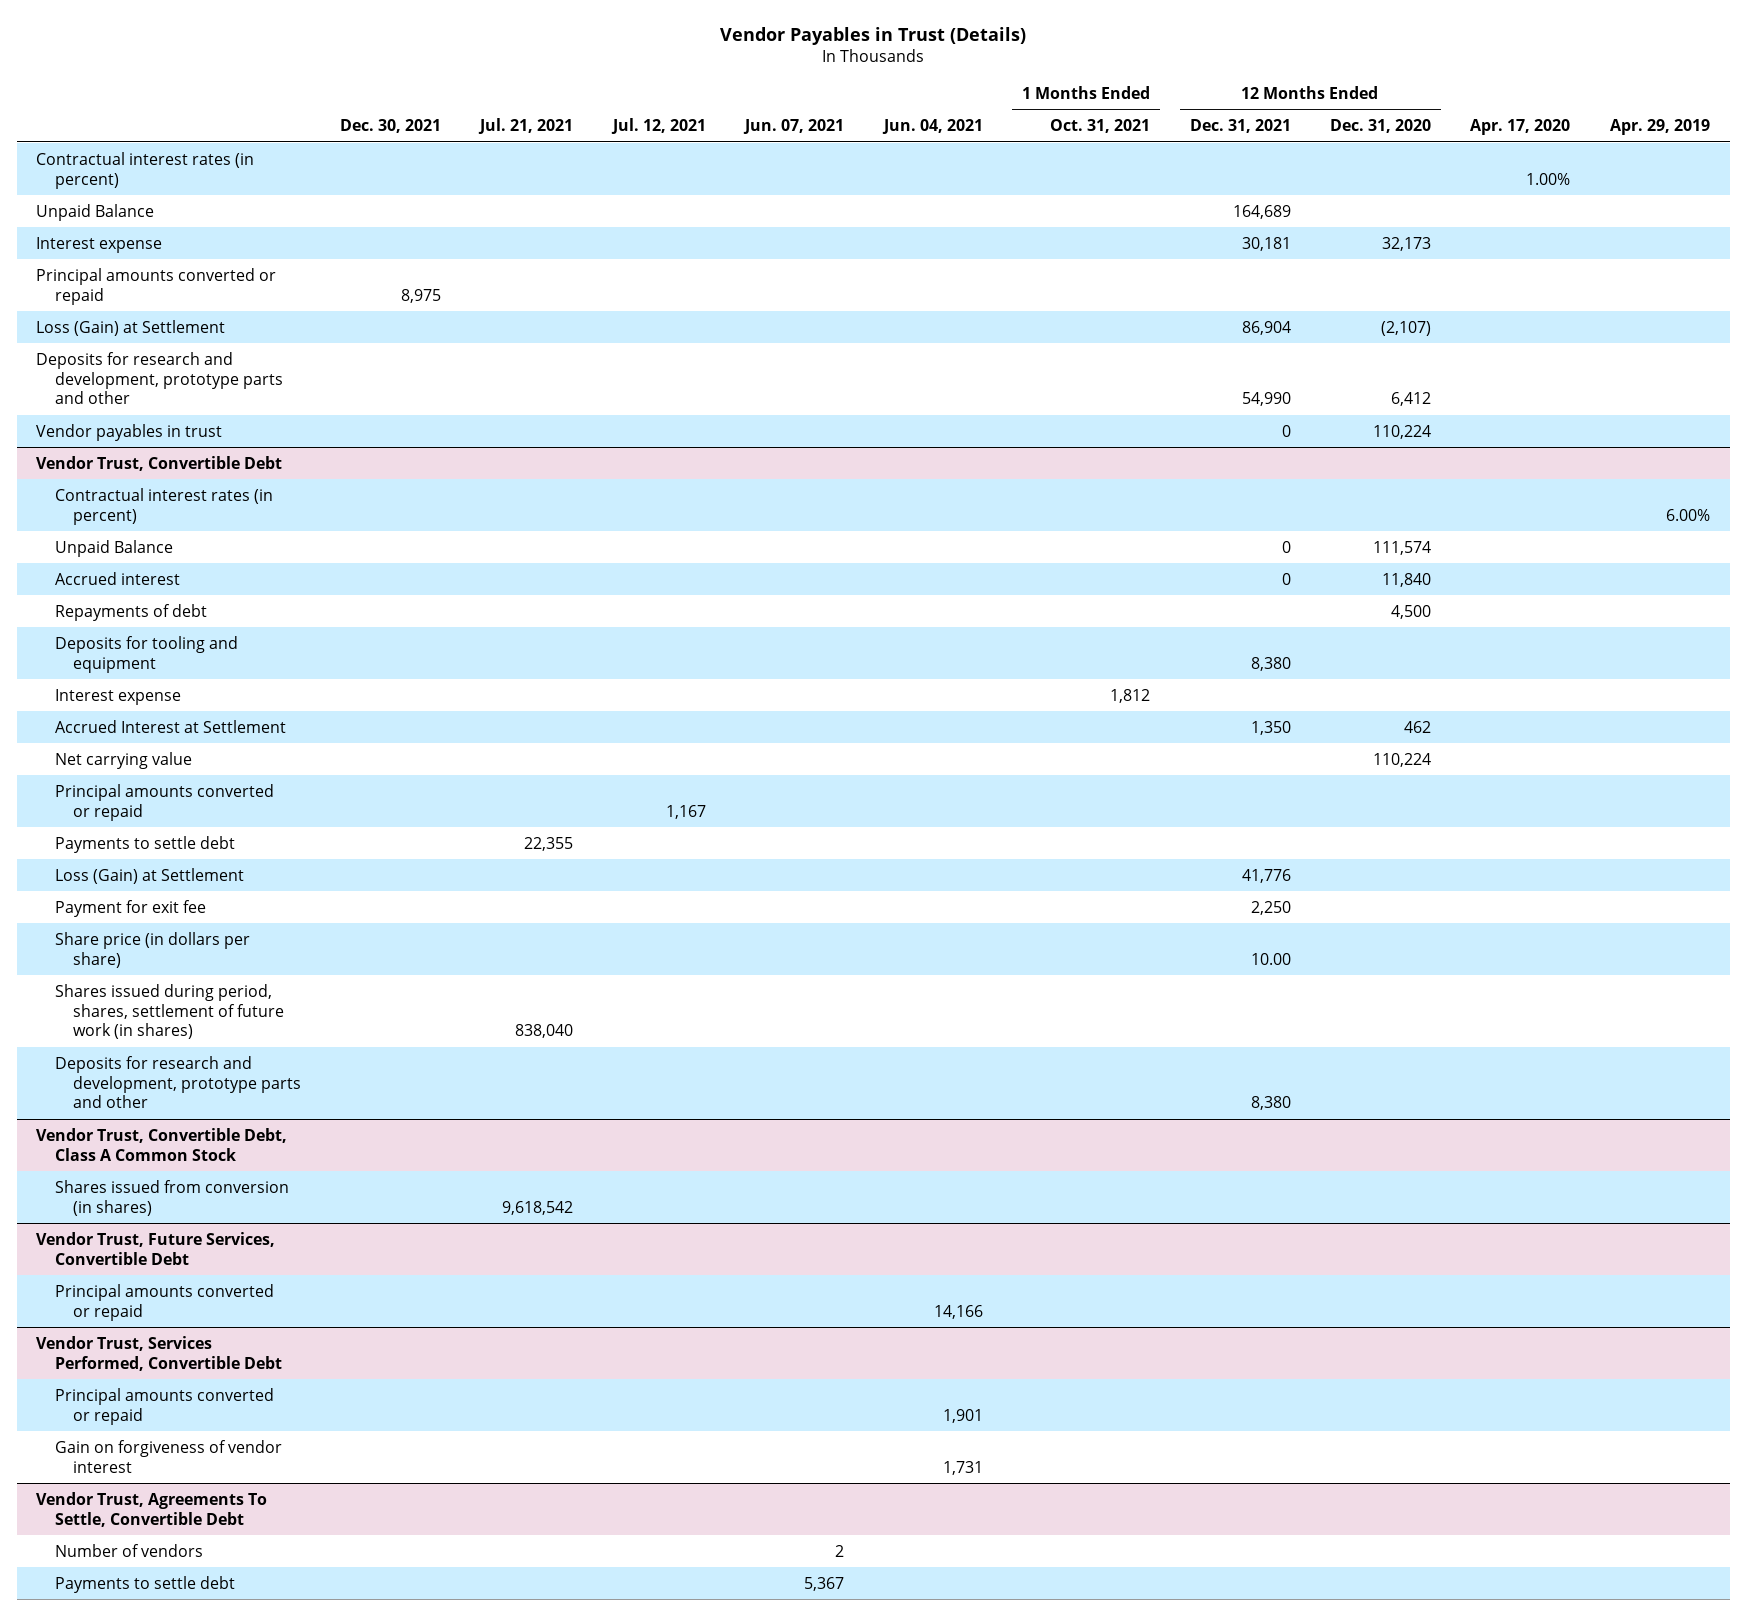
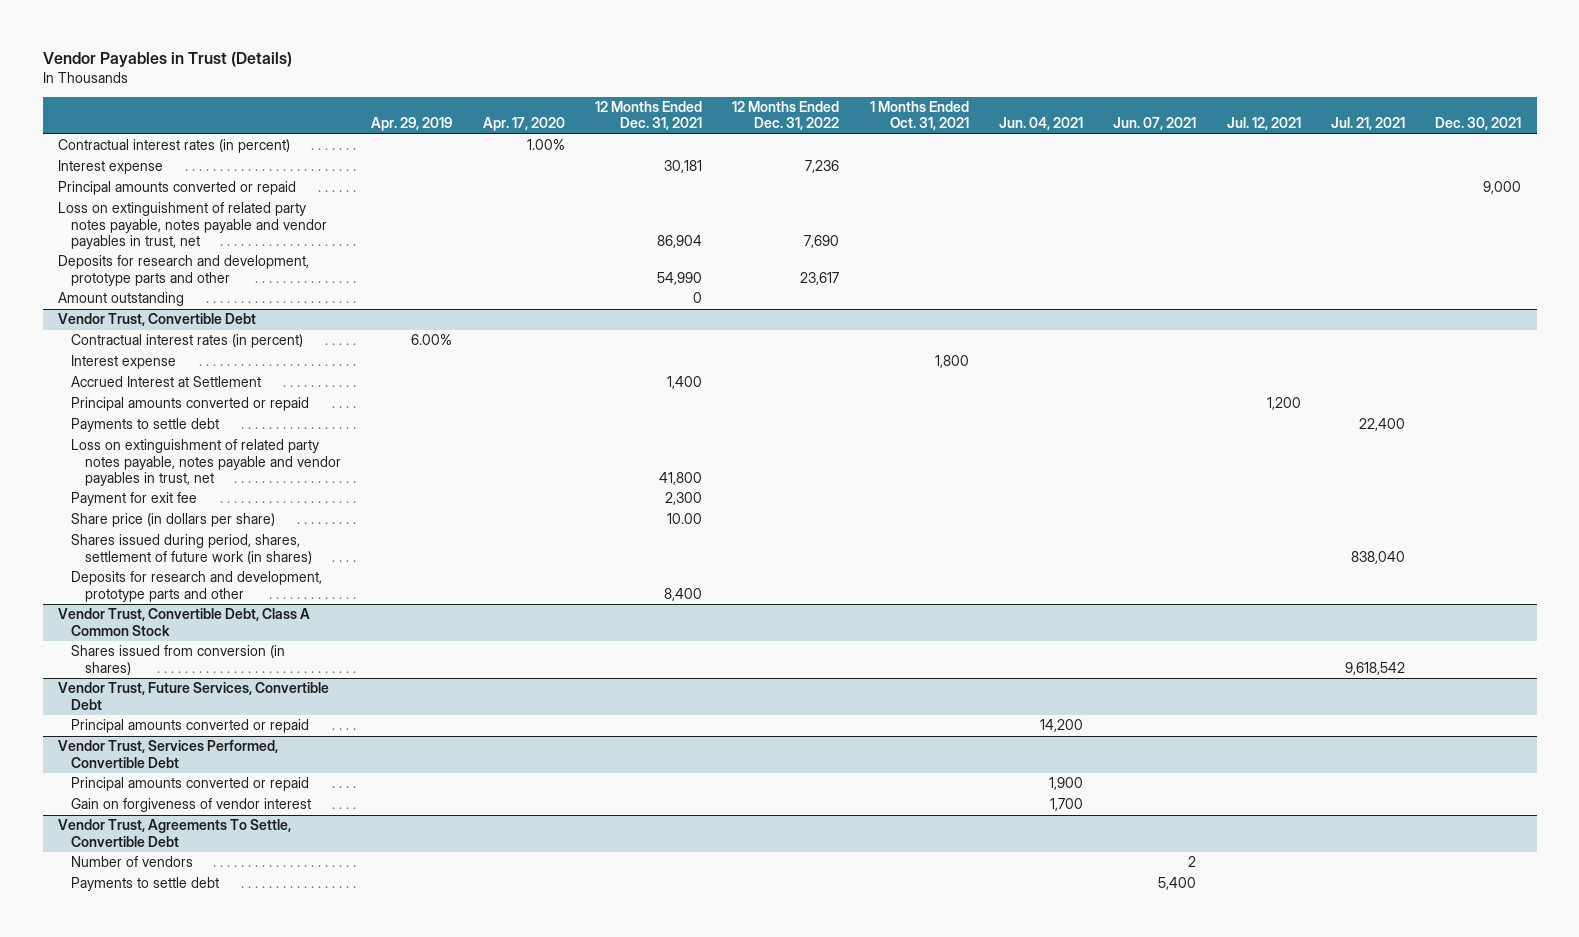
- | Dec. 30, 2021 | Jul. 21, 2021 | Jul. 12, 2021 | Jun. 07, 2021 | Jun. 04, 2021 | 1 Months Ended Oct. 31, 2021 | 12 Months Ended Dec. 31, 2021 | 12 Months Ended Dec. 31, 2020 | Apr. 17, 2020 | Apr. 29, 2019
+ | Apr. 29, 2019 | Apr. 17, 2020 | 12 Months Ended Dec. 31, 2021 | 12 Months Ended Dec. 31, 2022 | 1 Months Ended Oct. 31, 2021 | Jun. 04, 2021 | Jun. 07, 2021 | Jul. 12, 2021 | Jul. 21, 2021 | Dec. 30, 2021
- Unpaid Balance | | | | | | | 164,689 | | |
- Principal amounts converted or repaid | 8,975 | | | | | | | | |
- Loss (Gain) at Settlement | | | | | | | 86,904 | (2,107) | |
+ Principal amounts converted or repaid | | | | | | | | | | 9,000
+ Loss on extinguishment of related party notes payable, notes payable and vendor payables in trust, net | | | 86,904 | 7,690 | | | | | |
- Vendor payables in trust | | | | | | | 0 | 110,224 | |
+ Amount outstanding | | | 0 | | | | | | |
@ Vendor Trust, Convertible Debt
- Unpaid Balance | | | | | | | 0 | 111,574 | |
- Accrued interest | | | | | | | 0 | 11,840 | |
- Repayments of debt | | | | | | | | 4,500 | |
- Deposits for tooling and equipment | | | | | | | 8,380 | | |
- Interest expense | | | | | | 1,812 | | | |
- Accrued Interest at Settlement | | | | | | | 1,350 | 462 | |
- Net carrying value | | | | | | | | 110,224 | |
- Principal amounts converted or repaid | | | 1,167 | | | | | | |
- Payments to settle debt | | 22,355 | | | | | | | |
- Loss (Gain) at Settlement | | | | | | | 41,776 | | |
- Payment for exit fee | | | | | | | 2,250 | | |
+ Interest expense | | | | | 1,800 | | | | |
+ Accrued Interest at Settlement | | | 1,400 | | | | | | |
+ Principal amounts converted or repaid | | | | | | | | 1,200 | |
+ Payments to settle debt | | | | | | | | | 22,400 |
+ Loss on extinguishment of related party notes payable, notes payable and vendor payables in trust, net | | | 41,800 | | | | | | |
+ Payment for exit fee | | | 2,300 | | | | | | |
- Deposits for research and development, prototype parts and other | | | | | | | 8,380 | | |
+ Deposits for research and development, prototype parts and other | | | 8,400 | | | | | | |
@ Vendor Trust, Future Services, Convertible Debt
- Principal amounts converted or repaid | | | | | 14,166 | | | | |
+ Principal amounts converted or repaid | | | | | | 14,200 | | | |
@ Vendor Trust, Services Performed, Convertible Debt
- Principal amounts converted or repaid | | | | | 1,901 | | | | |
- Gain on forgiveness of vendor interest | | | | | 1,731 | | | | |
+ Principal amounts converted or repaid | | | | | | 1,900 | | | |
+ Gain on forgiveness of vendor interest | | | | | | 1,700 | | | |
@ Vendor Trust, Agreements To Settle, Convertible Debt
- Payments to settle debt | | | | 5,367 | | | | | |
+ Payments to settle debt | | | | | | | 5,400 | | |

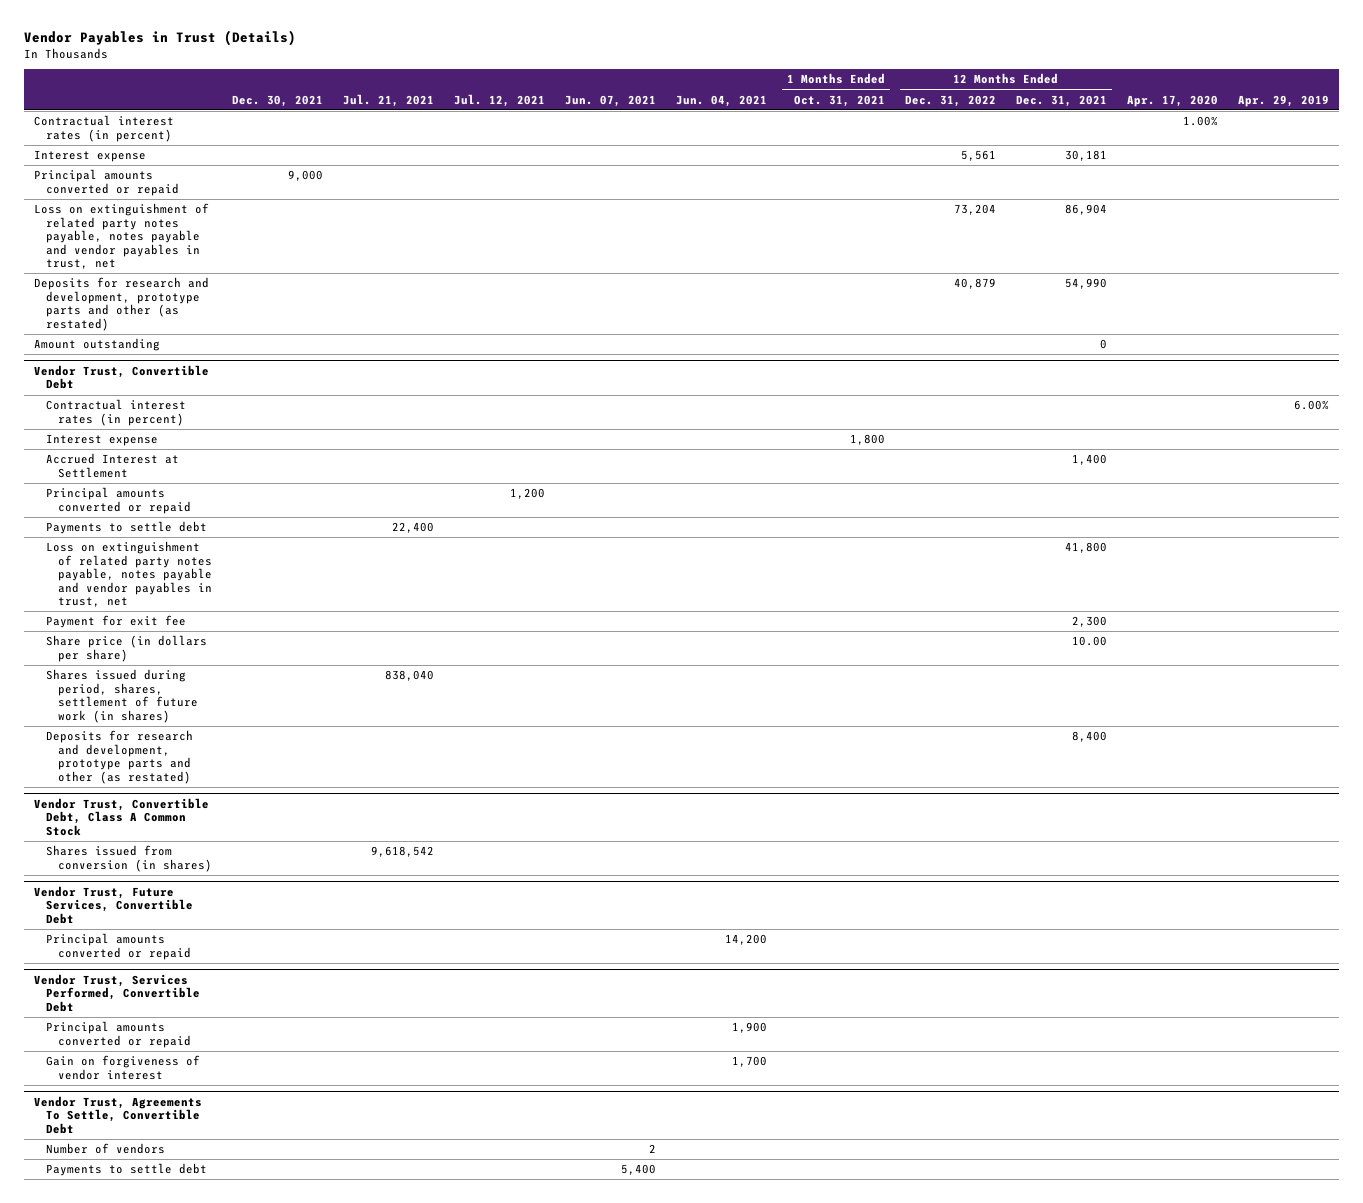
- | Apr. 29, 2019 | Apr. 17, 2020 | 12 Months Ended Dec. 31, 2021 | 12 Months Ended Dec. 31, 2022 | 1 Months Ended Oct. 31, 2021 | Jun. 04, 2021 | Jun. 07, 2021 | Jul. 12, 2021 | Jul. 21, 2021 | Dec. 30, 2021
+ | Dec. 30, 2021 | Jul. 21, 2021 | Jul. 12, 2021 | Jun. 07, 2021 | Jun. 04, 2021 | 1 Months Ended Oct. 31, 2021 | 12 Months Ended Dec. 31, 2022 | 12 Months Ended Dec. 31, 2021 | Apr. 17, 2020 | Apr. 29, 2019
- Interest expense | | | 30,181 | 7,236 | | | | | |
+ Interest expense | | | | | | | 5,561 | 30,181 | |
- Loss on extinguishment of related party notes payable, notes payable and vendor payables in trust, net | | | 86,904 | 7,690 | | | | | |
- Deposits for research and development, prototype parts and other | | | 54,990 | 23,617 | | | | | |
+ Loss on extinguishment of related party notes payable, notes payable and vendor payables in trust, net | | | | | | | 73,204 | 86,904 | |
+ Deposits for research and development, prototype parts and other (as restated) | | | | | | | 40,879 | 54,990 | |
@ Vendor Trust, Convertible Debt
- Deposits for research and development, prototype parts and other | | | 8,400 | | | | | | |
+ Deposits for research and development, prototype parts and other (as restated) | | | | | | | | 8,400 | |

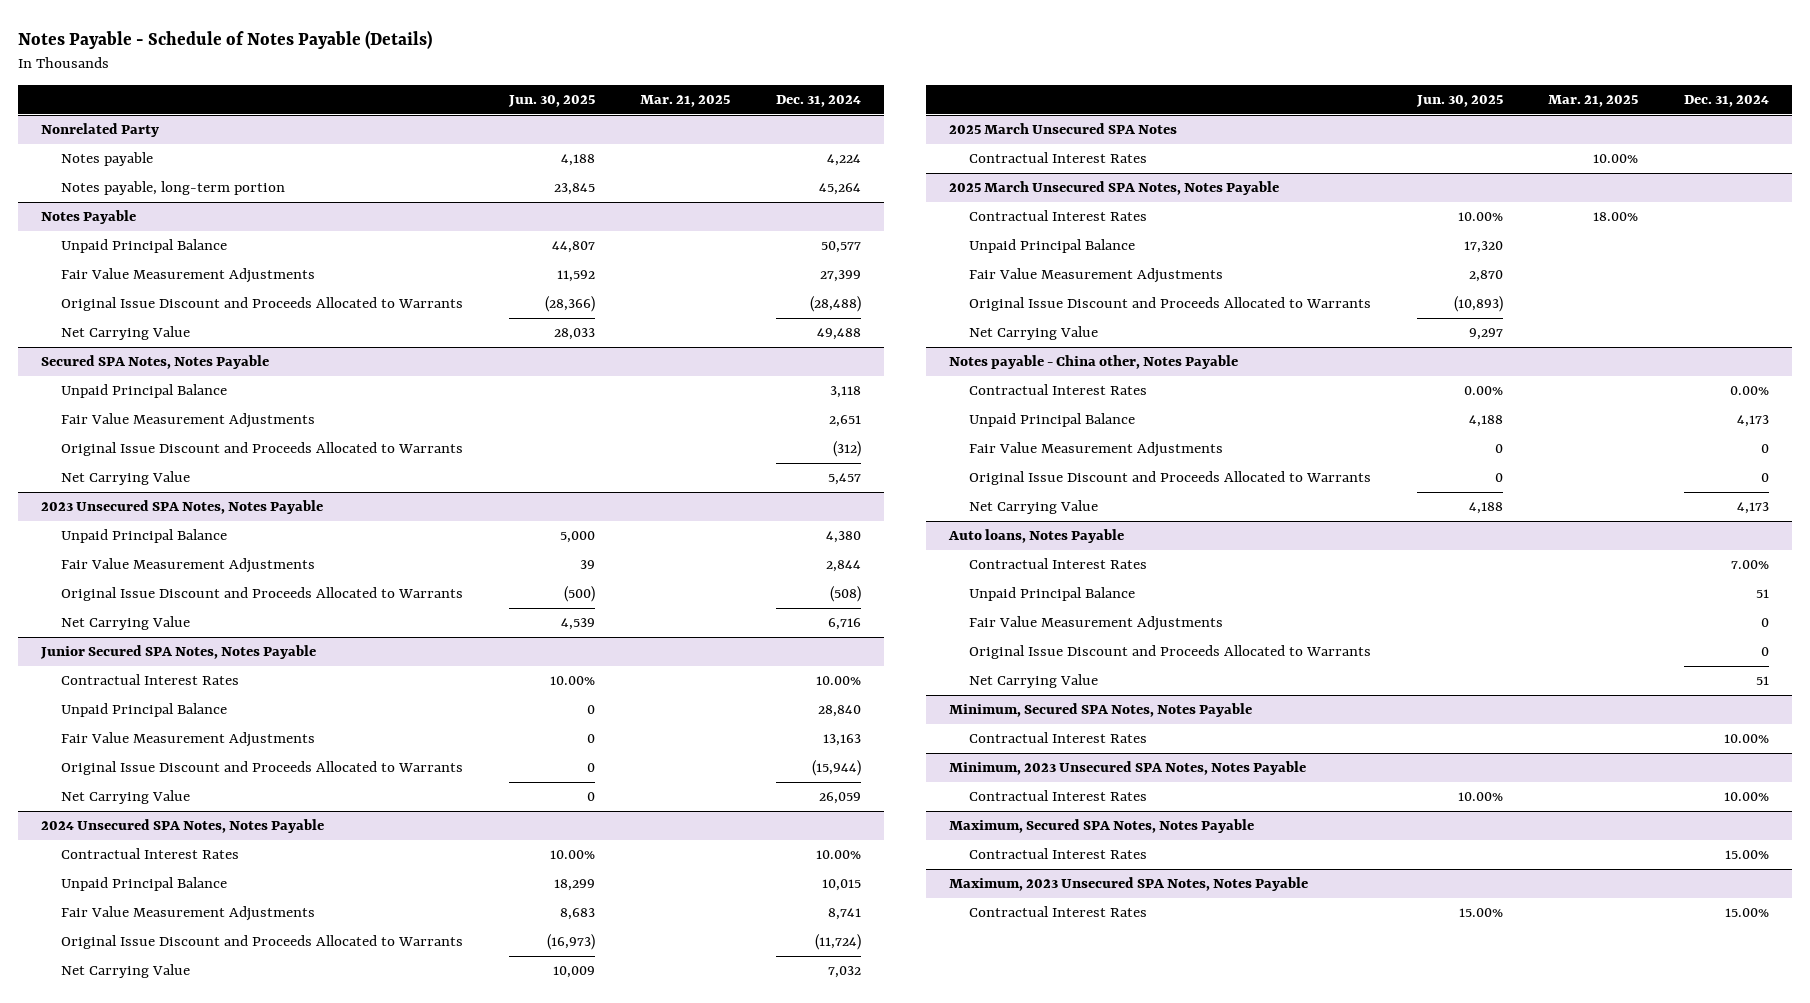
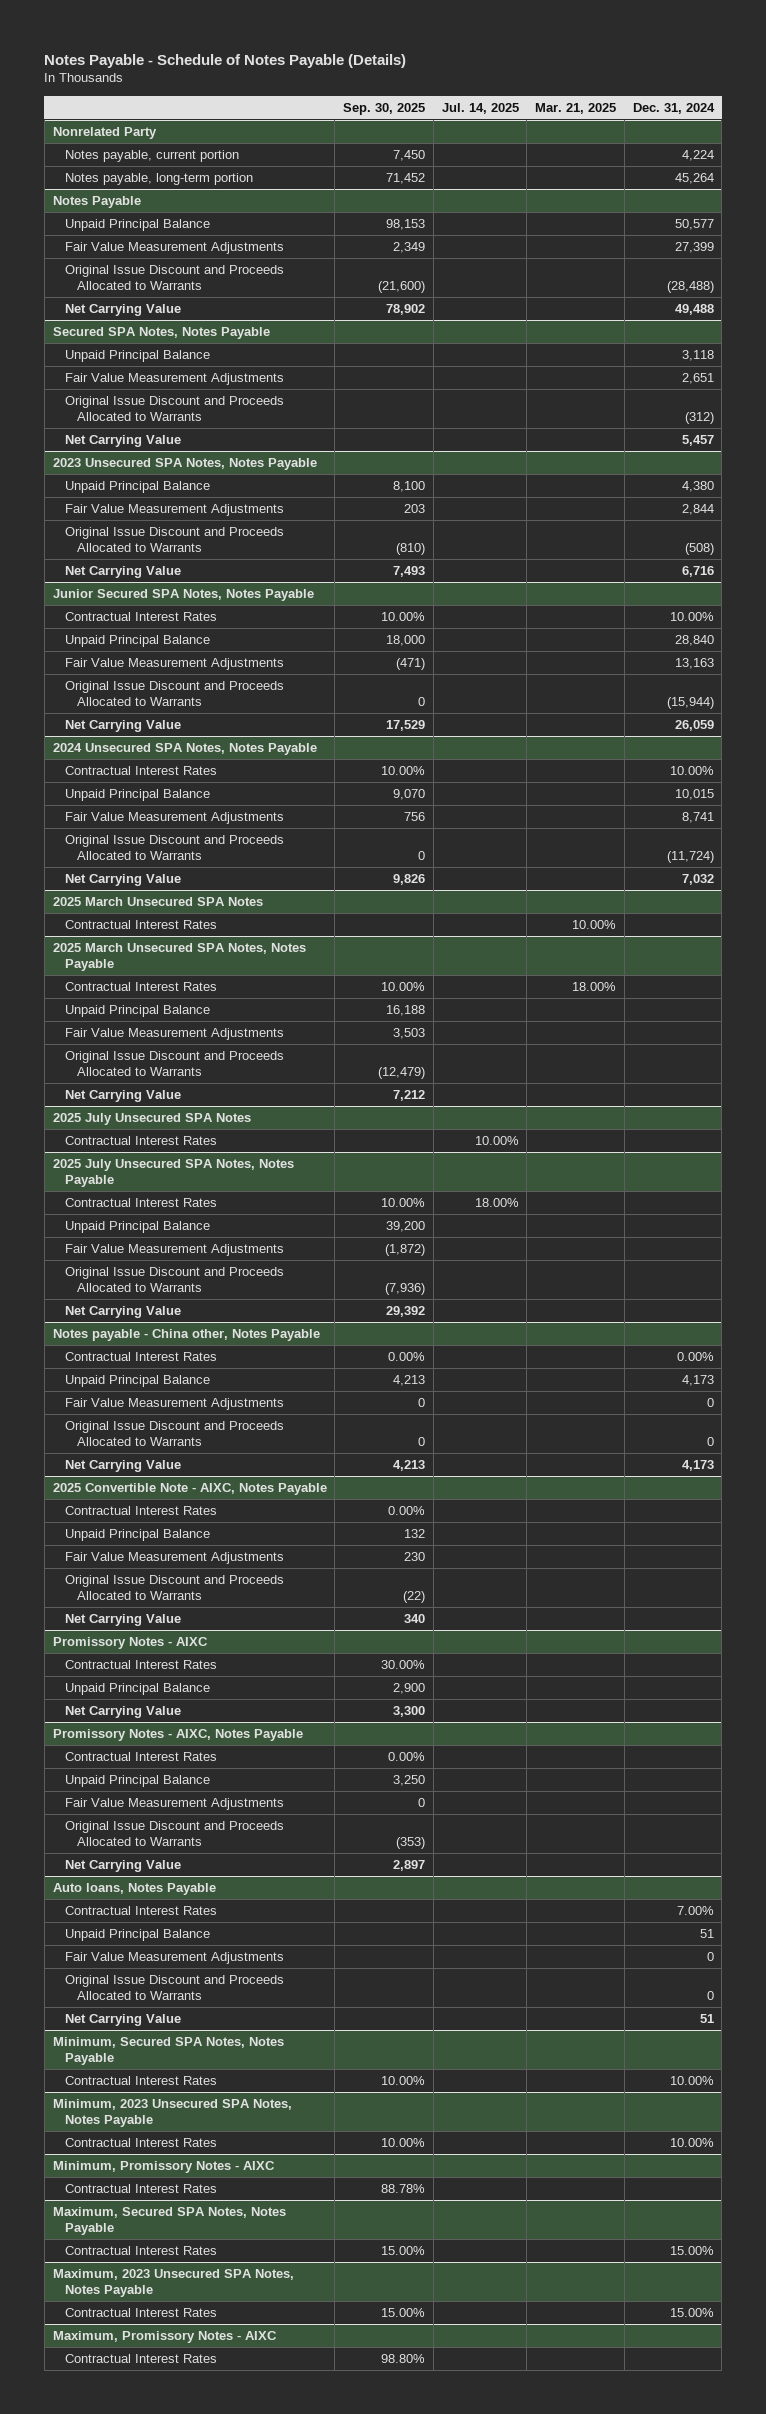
- | Jun. 30, 2025 | Mar. 21, 2025 | Dec. 31, 2024
+ | Sep. 30, 2025 | Jul. 14, 2025 | Mar. 21, 2025 | Dec. 31, 2024
@ Nonrelated Party
- Notes payable | 4,188 | | 4,224
+ Notes payable, current portion | 7,450 | | | 4,224
+ 2025 July Unsecured SPA Notes
+ Contractual Interest Rates | | 10.00% | |
+ 2025 July Unsecured SPA Notes, Notes Payable
+ Contractual Interest Rates | 10.00% | 18.00% | |
+ Unpaid Principal Balance | 39,200 | | |
+ Fair Value Measurement Adjustments | (1,872) | | |
+ Original Issue Discount and Proceeds Allocated to Warrants | (7,936) | | |
+ Net Carrying Value | 29,392 | | |
+ 2025 Convertible Note - AIXC, Notes Payable
+ Contractual Interest Rates | 0.00% | | |
+ Unpaid Principal Balance | 132 | | |
+ Fair Value Measurement Adjustments | 230 | | |
+ Original Issue Discount and Proceeds Allocated to Warrants | (22) | | |
+ Net Carrying Value | 340 | | |
+ Promissory Notes - AIXC
+ Contractual Interest Rates | 30.00% | | |
+ Unpaid Principal Balance | 2,900 | | |
+ Net Carrying Value | 3,300 | | |
+ Promissory Notes - AIXC, Notes Payable
+ Contractual Interest Rates | 0.00% | | |
+ Unpaid Principal Balance | 3,250 | | |
+ Fair Value Measurement Adjustments | 0 | | |
+ Original Issue Discount and Proceeds Allocated to Warrants | (353) | | |
+ Net Carrying Value | 2,897 | | |
+ Minimum, Promissory Notes - AIXC
+ Contractual Interest Rates | 88.78% | | |
+ Maximum, Promissory Notes - AIXC
+ Contractual Interest Rates | 98.80% | | |

